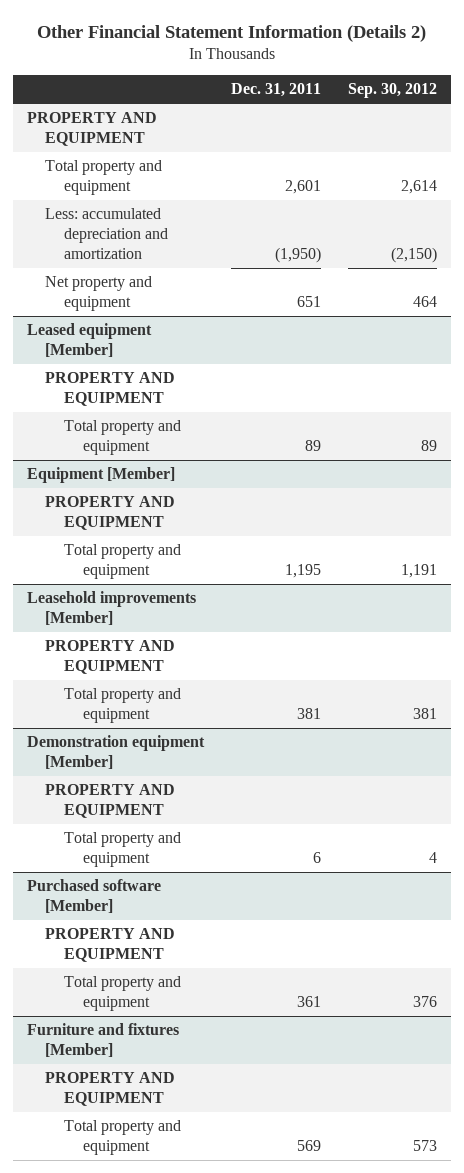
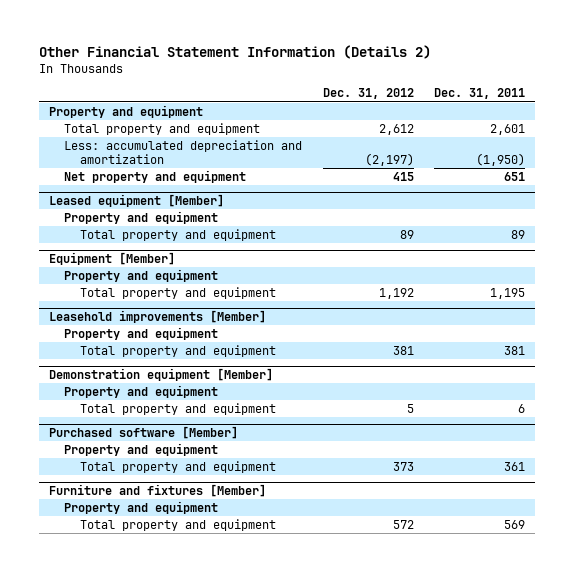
- | Dec. 31, 2011 | Sep. 30, 2012
+ | Dec. 31, 2012 | Dec. 31, 2011
- PROPERTY AND EQUIPMENT
+ Property and equipment
@ Leased equipment [Member]
- PROPERTY AND EQUIPMENT
+ Property and equipment
@ Equipment [Member]
- PROPERTY AND EQUIPMENT
+ Property and equipment
@ Leasehold improvements [Member]
- PROPERTY AND EQUIPMENT
+ Property and equipment
@ Demonstration equipment [Member]
- PROPERTY AND EQUIPMENT
+ Property and equipment
@ Purchased software [Member]
- PROPERTY AND EQUIPMENT
+ Property and equipment
@ Furniture and fixtures [Member]
- PROPERTY AND EQUIPMENT
+ Property and equipment

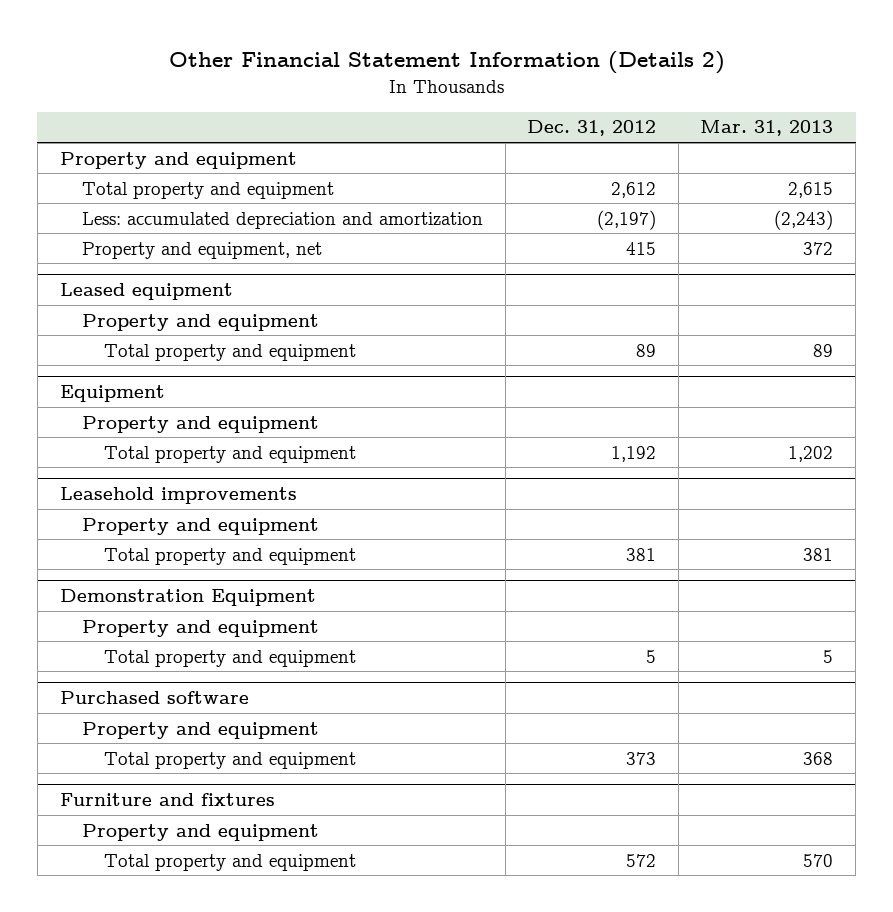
- | Dec. 31, 2012 | Dec. 31, 2011
+ | Dec. 31, 2012 | Mar. 31, 2013
- Net property and equipment | 415 | 651
- Leased equipment [Member]
+ Property and equipment, net | 415 | 372
+ Leased equipment
- Equipment [Member]
+ Equipment
- Leasehold improvements [Member]
+ Leasehold improvements
- Demonstration equipment [Member]
+ Demonstration Equipment
- Purchased software [Member]
+ Purchased software
- Furniture and fixtures [Member]
+ Furniture and fixtures

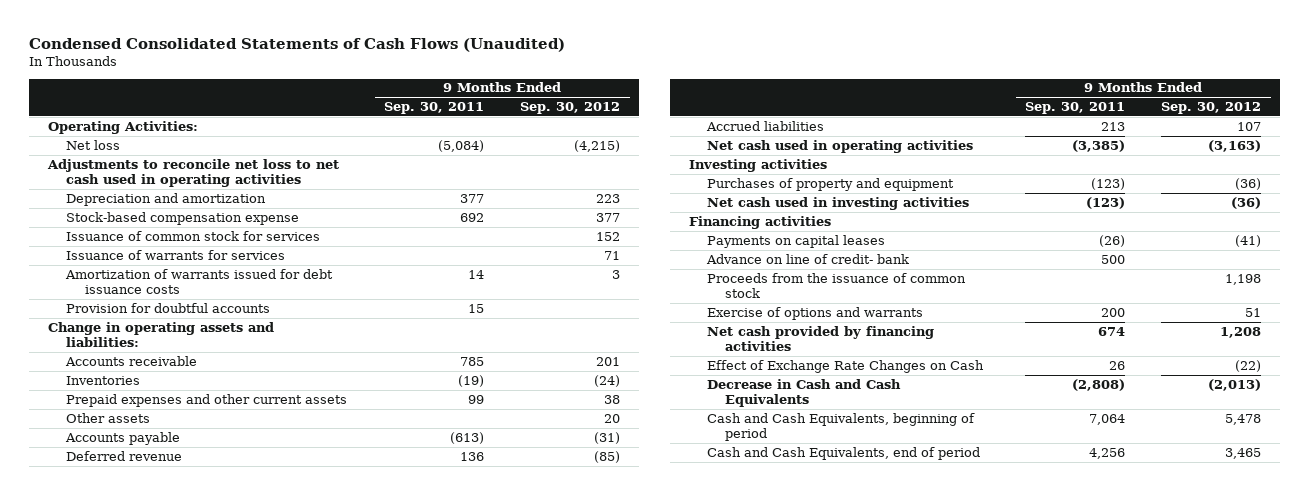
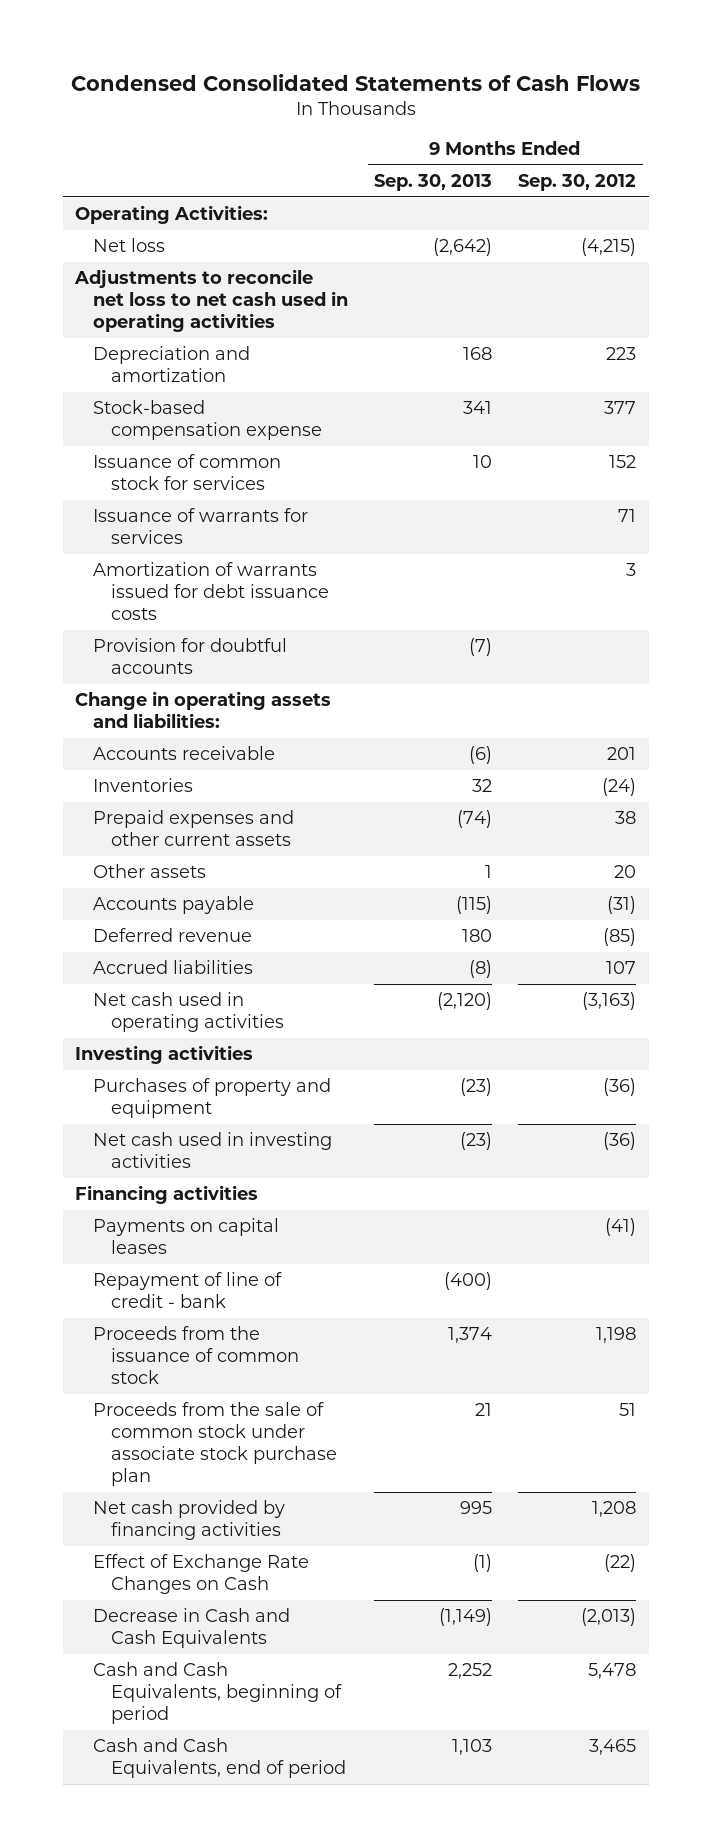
- Condensed Consolidated Statements of Cash Flows (Unaudited)
+ Condensed Consolidated Statements of Cash Flows
- | 9 Months Ended Sep. 30, 2011 | 9 Months Ended Sep. 30, 2012
+ | 9 Months Ended Sep. 30, 2013 | 9 Months Ended Sep. 30, 2012
- Advance on line of credit- bank | 500 |
+ Repayment of line of credit - bank | (400) |
- Exercise of options and warrants | 200 | 51
+ Proceeds from the sale of common stock under associate stock purchase plan | 21 | 51

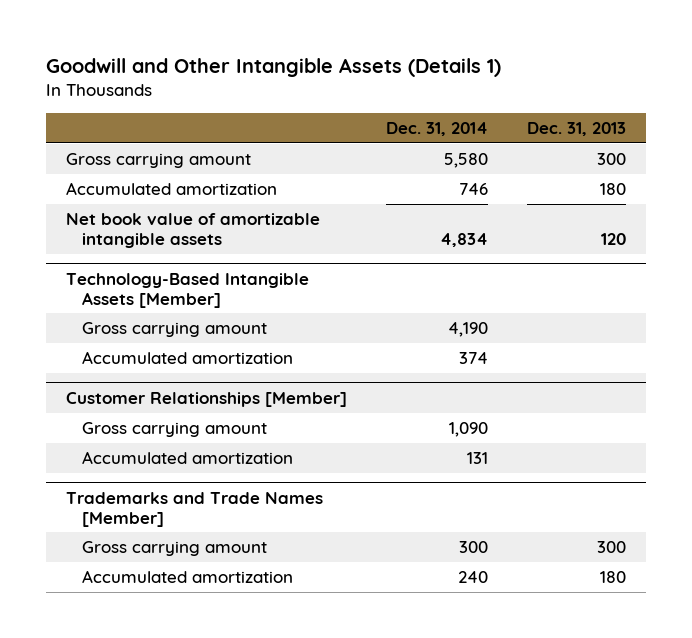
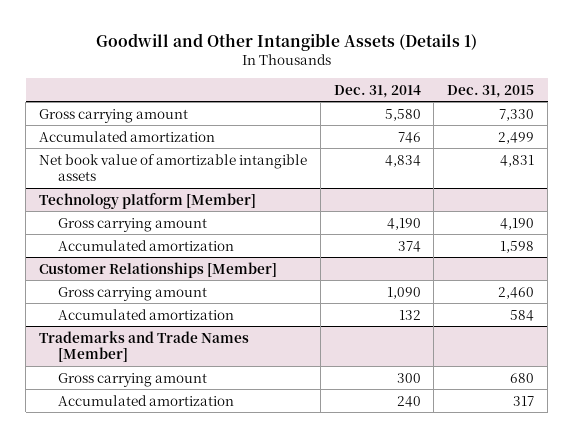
- | Dec. 31, 2014 | Dec. 31, 2013
+ | Dec. 31, 2014 | Dec. 31, 2015
- Technology-Based Intangible Assets [Member]
+ Technology platform [Member]
@ Customer Relationships [Member]
- Accumulated amortization | 131 |
+ Accumulated amortization | 132 | 584

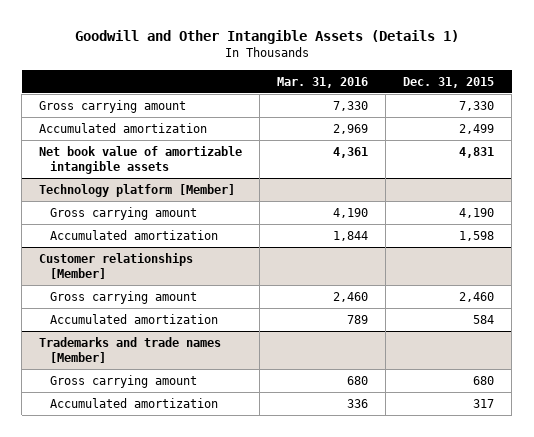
- | Dec. 31, 2014 | Dec. 31, 2015
+ | Mar. 31, 2016 | Dec. 31, 2015
- Customer Relationships [Member]
+ Customer relationships [Member]
- Trademarks and Trade Names [Member]
+ Trademarks and trade names [Member]

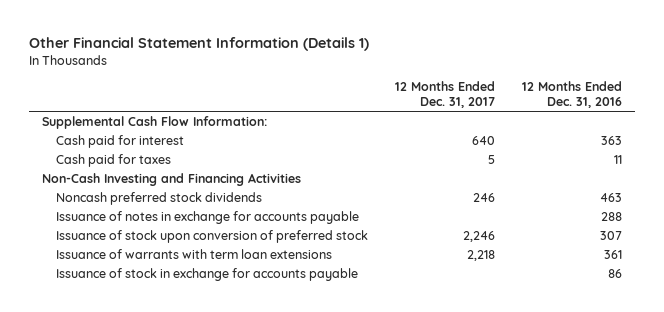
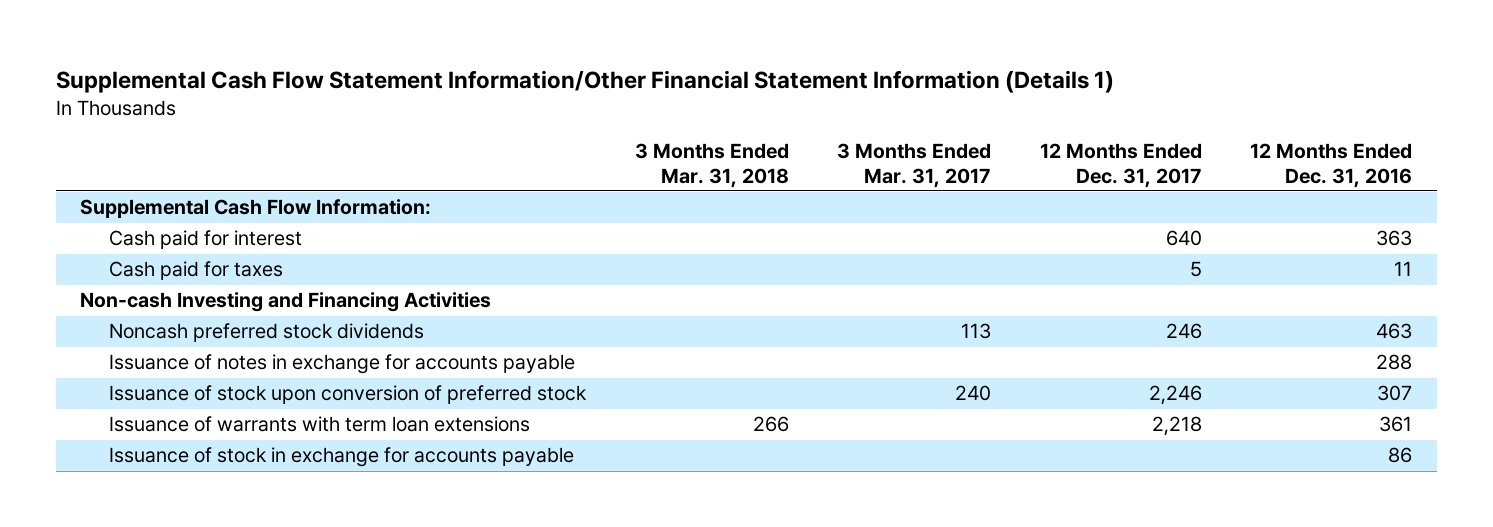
- Other Financial Statement Information (Details 1)
+ Supplemental Cash Flow Statement Information/Other Financial Statement Information (Details 1)
- | 12 Months Ended Dec. 31, 2017 | 12 Months Ended Dec. 31, 2016
+ | 3 Months Ended Mar. 31, 2018 | 3 Months Ended Mar. 31, 2017 | 12 Months Ended Dec. 31, 2017 | 12 Months Ended Dec. 31, 2016
- Non-Cash Investing and Financing Activities
+ Non-cash Investing and Financing Activities

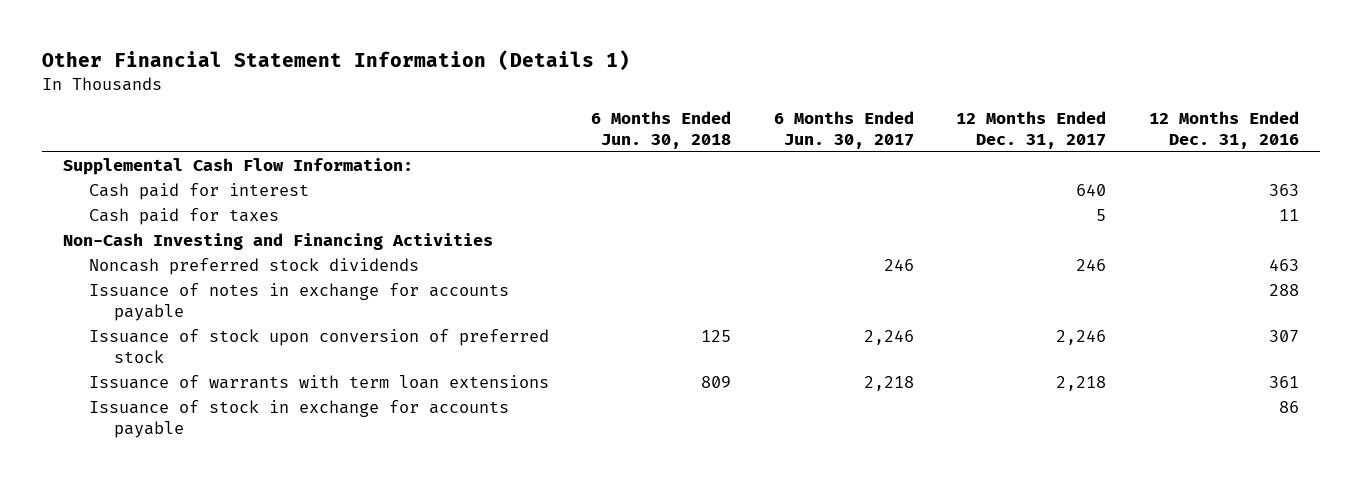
- Supplemental Cash Flow Statement Information/Other Financial Statement Information (Details 1)
+ Other Financial Statement Information (Details 1)
- | 3 Months Ended Mar. 31, 2018 | 3 Months Ended Mar. 31, 2017 | 12 Months Ended Dec. 31, 2017 | 12 Months Ended Dec. 31, 2016
+ | 6 Months Ended Jun. 30, 2018 | 6 Months Ended Jun. 30, 2017 | 12 Months Ended Dec. 31, 2017 | 12 Months Ended Dec. 31, 2016
- Non-cash Investing and Financing Activities
+ Non-Cash Investing and Financing Activities

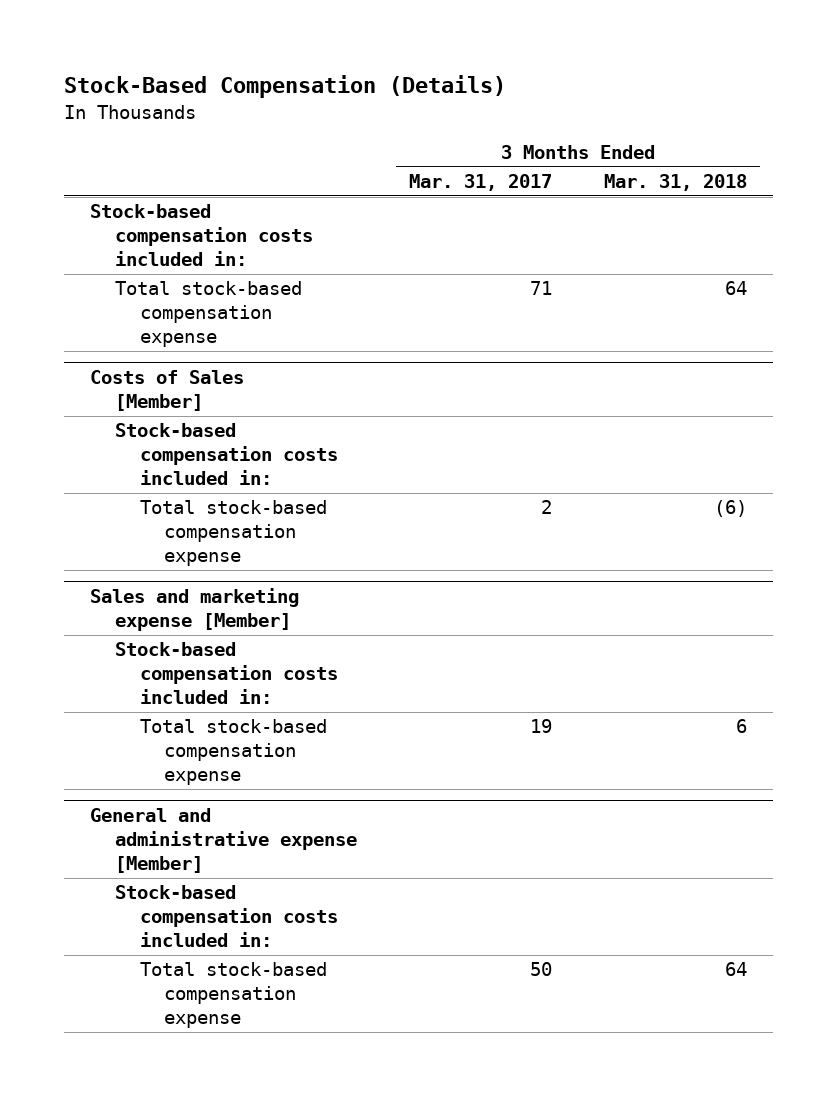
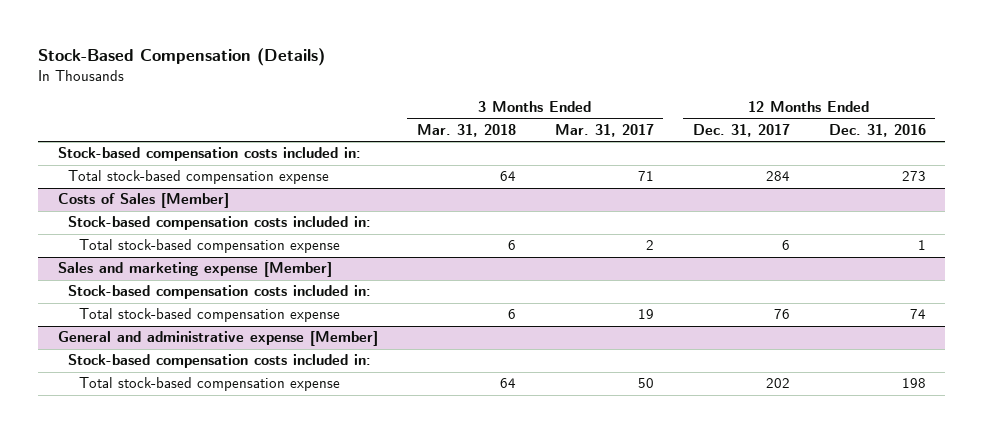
- | 3 Months Ended Mar. 31, 2017 | 3 Months Ended Mar. 31, 2018
+ | 3 Months Ended Mar. 31, 2018 | 3 Months Ended Mar. 31, 2017 | 12 Months Ended Dec. 31, 2017 | 12 Months Ended Dec. 31, 2016
@ Costs of Sales [Member]
- Total stock-based compensation expense | 2 | (6)
+ Total stock-based compensation expense | 6 | 2 | 6 | 1

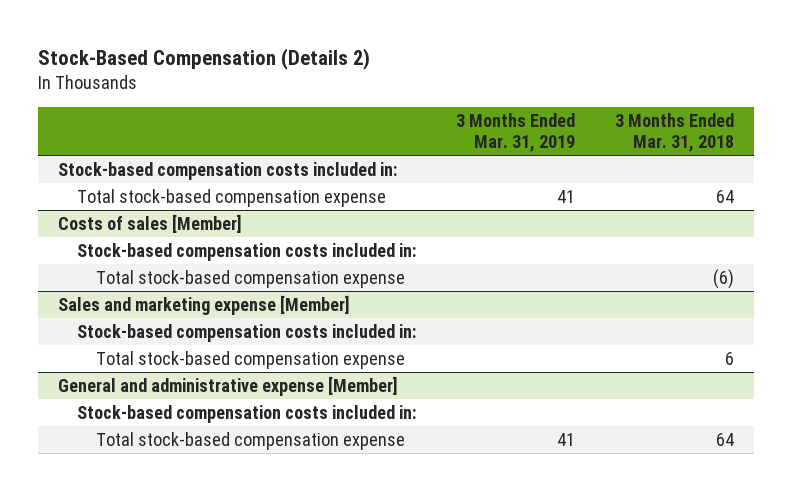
- Stock-Based Compensation (Details)
+ Stock-Based Compensation (Details 2)
- | 3 Months Ended Mar. 31, 2018 | 3 Months Ended Mar. 31, 2017 | 12 Months Ended Dec. 31, 2017 | 12 Months Ended Dec. 31, 2016
+ | 3 Months Ended Mar. 31, 2019 | 3 Months Ended Mar. 31, 2018
- Costs of Sales [Member]
+ Costs of sales [Member]
- Total stock-based compensation expense | 6 | 2 | 6 | 1
+ Total stock-based compensation expense | | (6)

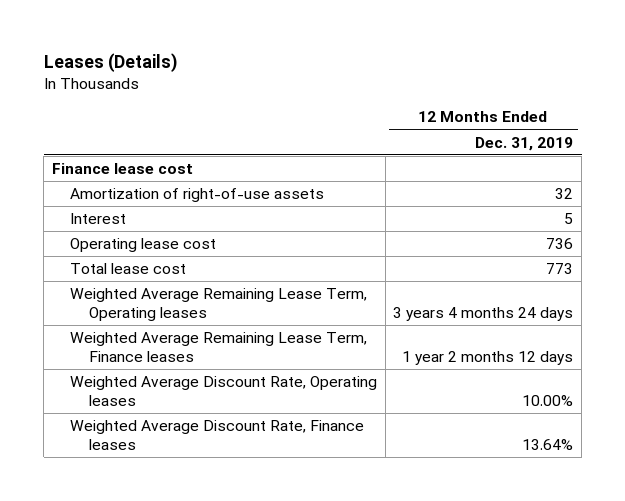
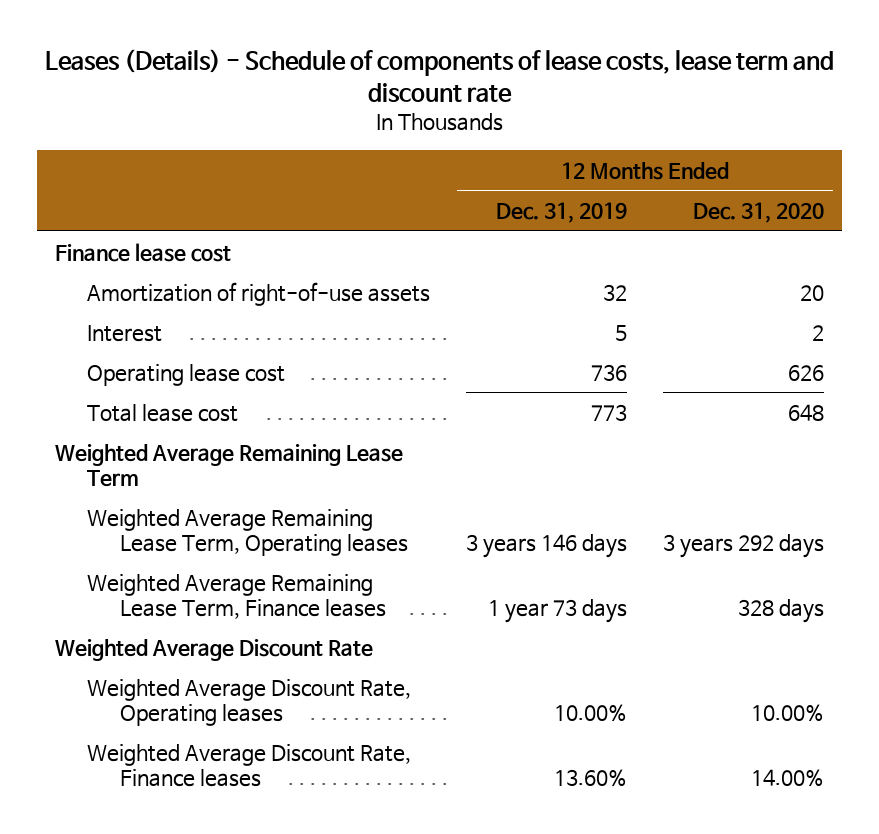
- Leases (Details)
+ Leases (Details) - Schedule of components of lease costs, lease term and discount rate
- | 12 Months Ended Dec. 31, 2019
+ | 12 Months Ended Dec. 31, 2019 | 12 Months Ended Dec. 31, 2020
- Weighted Average Remaining Lease Term, Operating leases | 3 years 4 months 24 days
- Weighted Average Remaining Lease Term, Finance leases | 1 year 2 months 12 days
+ Weighted Average Remaining Lease Term
+ Weighted Average Remaining Lease Term, Operating leases | 3 years 146 days | 3 years 292 days
+ Weighted Average Remaining Lease Term, Finance leases | 1 year 73 days | 328 days
+ Weighted Average Discount Rate
- Weighted Average Discount Rate, Finance leases | 13.64%
+ Weighted Average Discount Rate, Finance leases | 13.60% | 14.00%

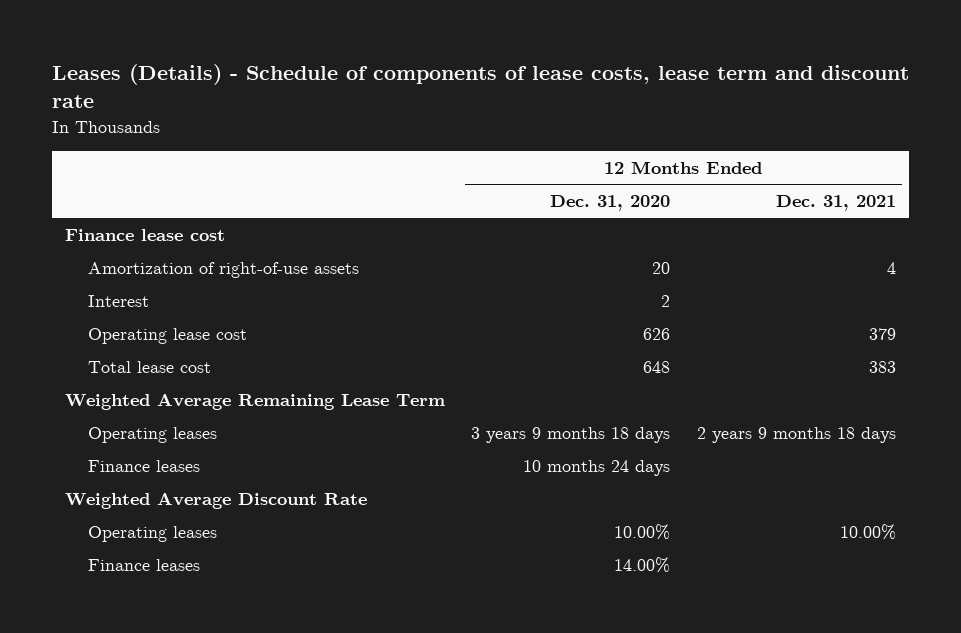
- | 12 Months Ended Dec. 31, 2019 | 12 Months Ended Dec. 31, 2020
+ | 12 Months Ended Dec. 31, 2020 | 12 Months Ended Dec. 31, 2021
- Weighted Average Remaining Lease Term, Operating leases | 3 years 146 days | 3 years 292 days
- Weighted Average Remaining Lease Term, Finance leases | 1 year 73 days | 328 days
+ Operating leases | 3 years 9 months 18 days | 2 years 9 months 18 days
+ Finance leases | 10 months 24 days |
- Weighted Average Discount Rate, Operating leases | 10.00% | 10.00%
- Weighted Average Discount Rate, Finance leases | 13.60% | 14.00%
+ Operating leases | 10.00% | 10.00%
+ Finance leases | 14.00% |

